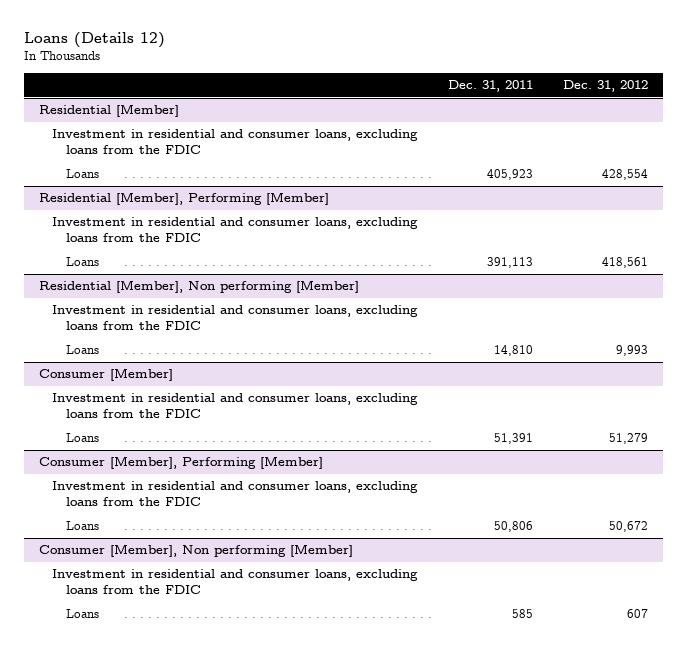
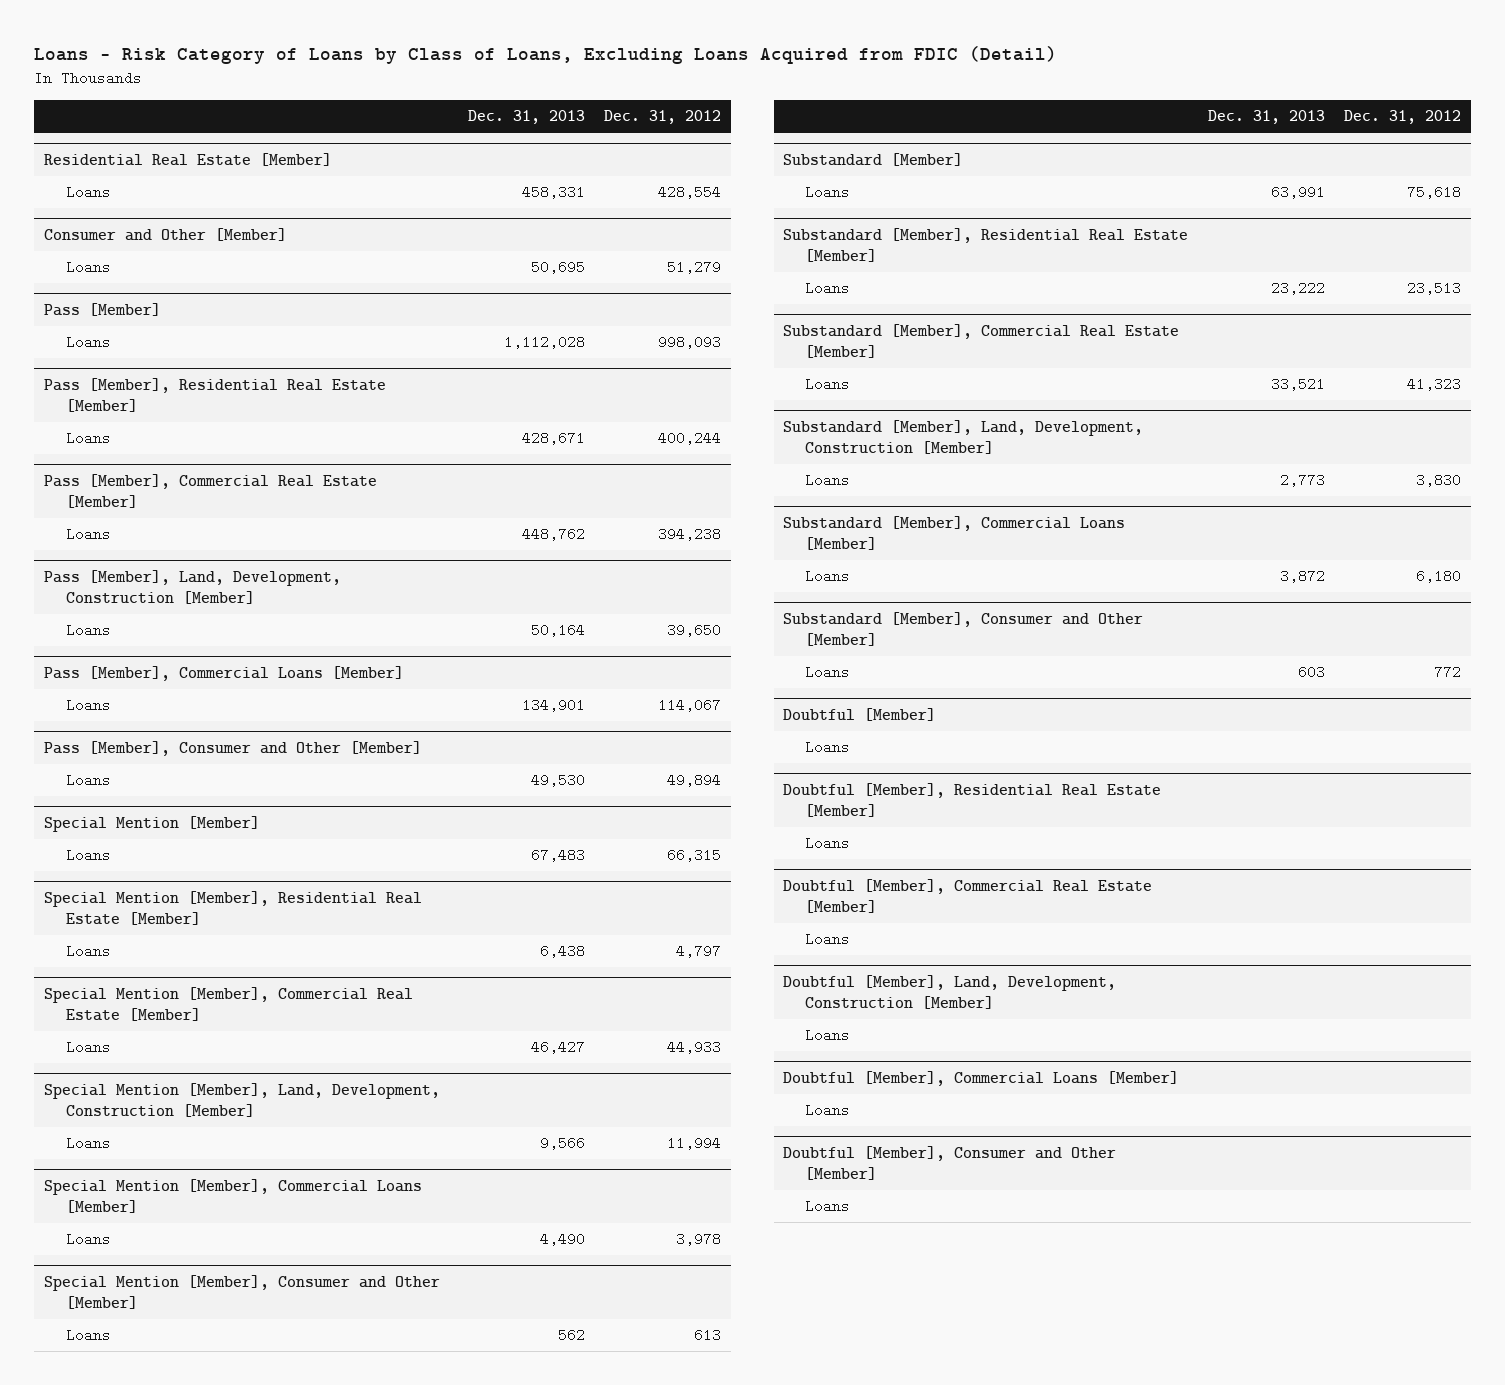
- Loans (Details 12)
+ Loans - Risk Category of Loans by Class of Loans, Excluding Loans Acquired from FDIC (Detail)
- | Dec. 31, 2011 | Dec. 31, 2012
+ | Dec. 31, 2013 | Dec. 31, 2012
- Residential [Member]
- Investment in residential and consumer loans, excluding loans from the FDIC
+ Residential Real Estate [Member]
- Residential [Member], Performing [Member]
- Investment in residential and consumer loans, excluding loans from the FDIC
- Loans | 391,113 | 418,561
- Residential [Member], Non performing [Member]
- Investment in residential and consumer loans, excluding loans from the FDIC
- Loans | 14,810 | 9,993
- Consumer [Member]
- Investment in residential and consumer loans, excluding loans from the FDIC
+ Consumer and Other [Member]
- Consumer [Member], Performing [Member]
- Investment in residential and consumer loans, excluding loans from the FDIC
- Loans | 50,806 | 50,672
- Consumer [Member], Non performing [Member]
- Investment in residential and consumer loans, excluding loans from the FDIC
- Loans | 585 | 607
+ Pass [Member]
+ Loans | 1,112,028 | 998,093
+ Pass [Member], Residential Real Estate [Member]
+ Loans | 428,671 | 400,244
+ Pass [Member], Commercial Real Estate [Member]
+ Loans | 448,762 | 394,238
+ Pass [Member], Land, Development, Construction [Member]
+ Loans | 50,164 | 39,650
+ Pass [Member], Commercial Loans [Member]
+ Loans | 134,901 | 114,067
+ Pass [Member], Consumer and Other [Member]
+ Loans | 49,530 | 49,894
+ Special Mention [Member]
+ Loans | 67,483 | 66,315
+ Special Mention [Member], Residential Real Estate [Member]
+ Loans | 6,438 | 4,797
+ Special Mention [Member], Commercial Real Estate [Member]
+ Loans | 46,427 | 44,933
+ Special Mention [Member], Land, Development, Construction [Member]
+ Loans | 9,566 | 11,994
+ Special Mention [Member], Commercial Loans [Member]
+ Loans | 4,490 | 3,978
+ Special Mention [Member], Consumer and Other [Member]
+ Loans | 562 | 613
+ Substandard [Member]
+ Loans | 63,991 | 75,618
+ Substandard [Member], Residential Real Estate [Member]
+ Loans | 23,222 | 23,513
+ Substandard [Member], Commercial Real Estate [Member]
+ Loans | 33,521 | 41,323
+ Substandard [Member], Land, Development, Construction [Member]
+ Loans | 2,773 | 3,830
+ Substandard [Member], Commercial Loans [Member]
+ Loans | 3,872 | 6,180
+ Substandard [Member], Consumer and Other [Member]
+ Loans | 603 | 772
+ Doubtful [Member]
+ Loans
+ Doubtful [Member], Residential Real Estate [Member]
+ Loans
+ Doubtful [Member], Commercial Real Estate [Member]
+ Loans
+ Doubtful [Member], Land, Development, Construction [Member]
+ Loans
+ Doubtful [Member], Commercial Loans [Member]
+ Loans
+ Doubtful [Member], Consumer and Other [Member]
+ Loans

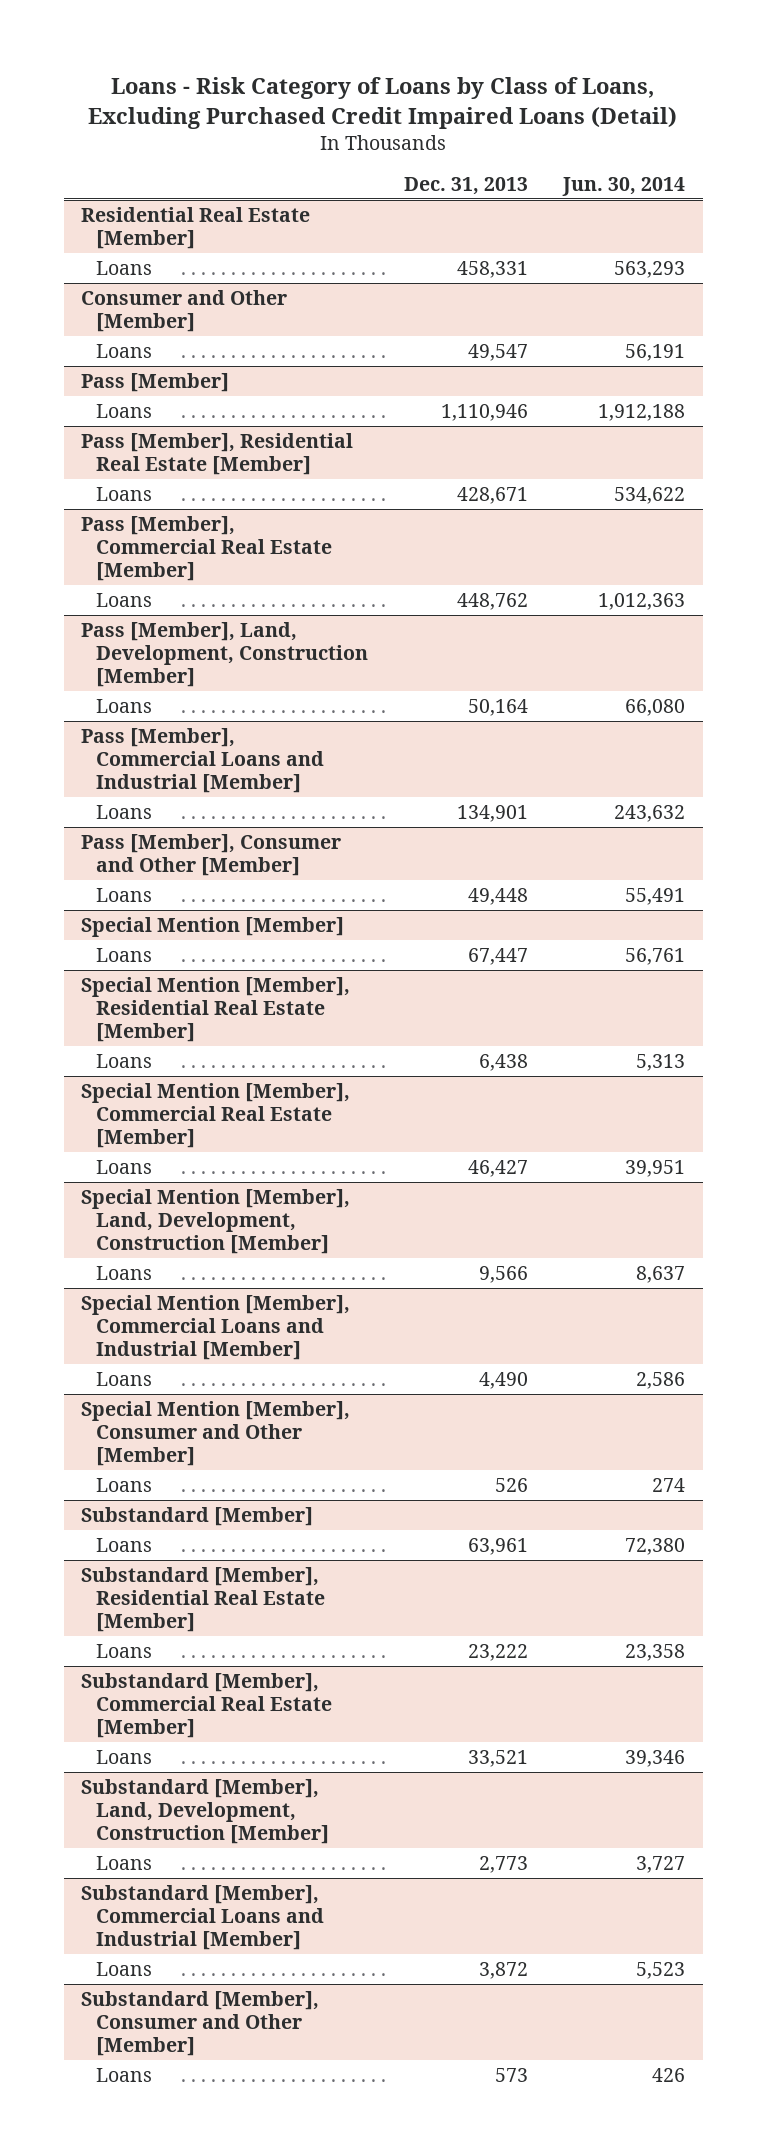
- Loans - Risk Category of Loans by Class of Loans, Excluding Loans Acquired from FDIC (Detail)
+ Loans - Risk Category of Loans by Class of Loans, Excluding Purchased Credit Impaired Loans (Detail)
- | Dec. 31, 2013 | Dec. 31, 2012
+ | Dec. 31, 2013 | Jun. 30, 2014
@ Consumer and Other [Member]
- Loans | 50,695 | 51,279
+ Loans | 49,547 | 56,191
@ Pass [Member]
- Loans | 1,112,028 | 998,093
+ Loans | 1,110,946 | 1,912,188
- Pass [Member], Commercial Loans [Member]
+ Pass [Member], Commercial Loans and Industrial [Member]
@ Pass [Member], Consumer and Other [Member]
- Loans | 49,530 | 49,894
+ Loans | 49,448 | 55,491
@ Special Mention [Member]
- Loans | 67,483 | 66,315
+ Loans | 67,447 | 56,761
- Special Mention [Member], Commercial Loans [Member]
+ Special Mention [Member], Commercial Loans and Industrial [Member]
@ Special Mention [Member], Consumer and Other [Member]
- Loans | 562 | 613
+ Loans | 526 | 274
@ Substandard [Member]
- Loans | 63,991 | 75,618
+ Loans | 63,961 | 72,380
- Substandard [Member], Commercial Loans [Member]
+ Substandard [Member], Commercial Loans and Industrial [Member]
@ Substandard [Member], Consumer and Other [Member]
- Loans | 603 | 772
- Doubtful [Member]
- Loans
- Doubtful [Member], Residential Real Estate [Member]
- Loans
- Doubtful [Member], Commercial Real Estate [Member]
- Loans
- Doubtful [Member], Land, Development, Construction [Member]
- Loans
- Doubtful [Member], Commercial Loans [Member]
- Loans
- Doubtful [Member], Consumer and Other [Member]
- Loans
@ Substandard [Member], Consumer and Other [Member]
+ Loans | 573 | 426

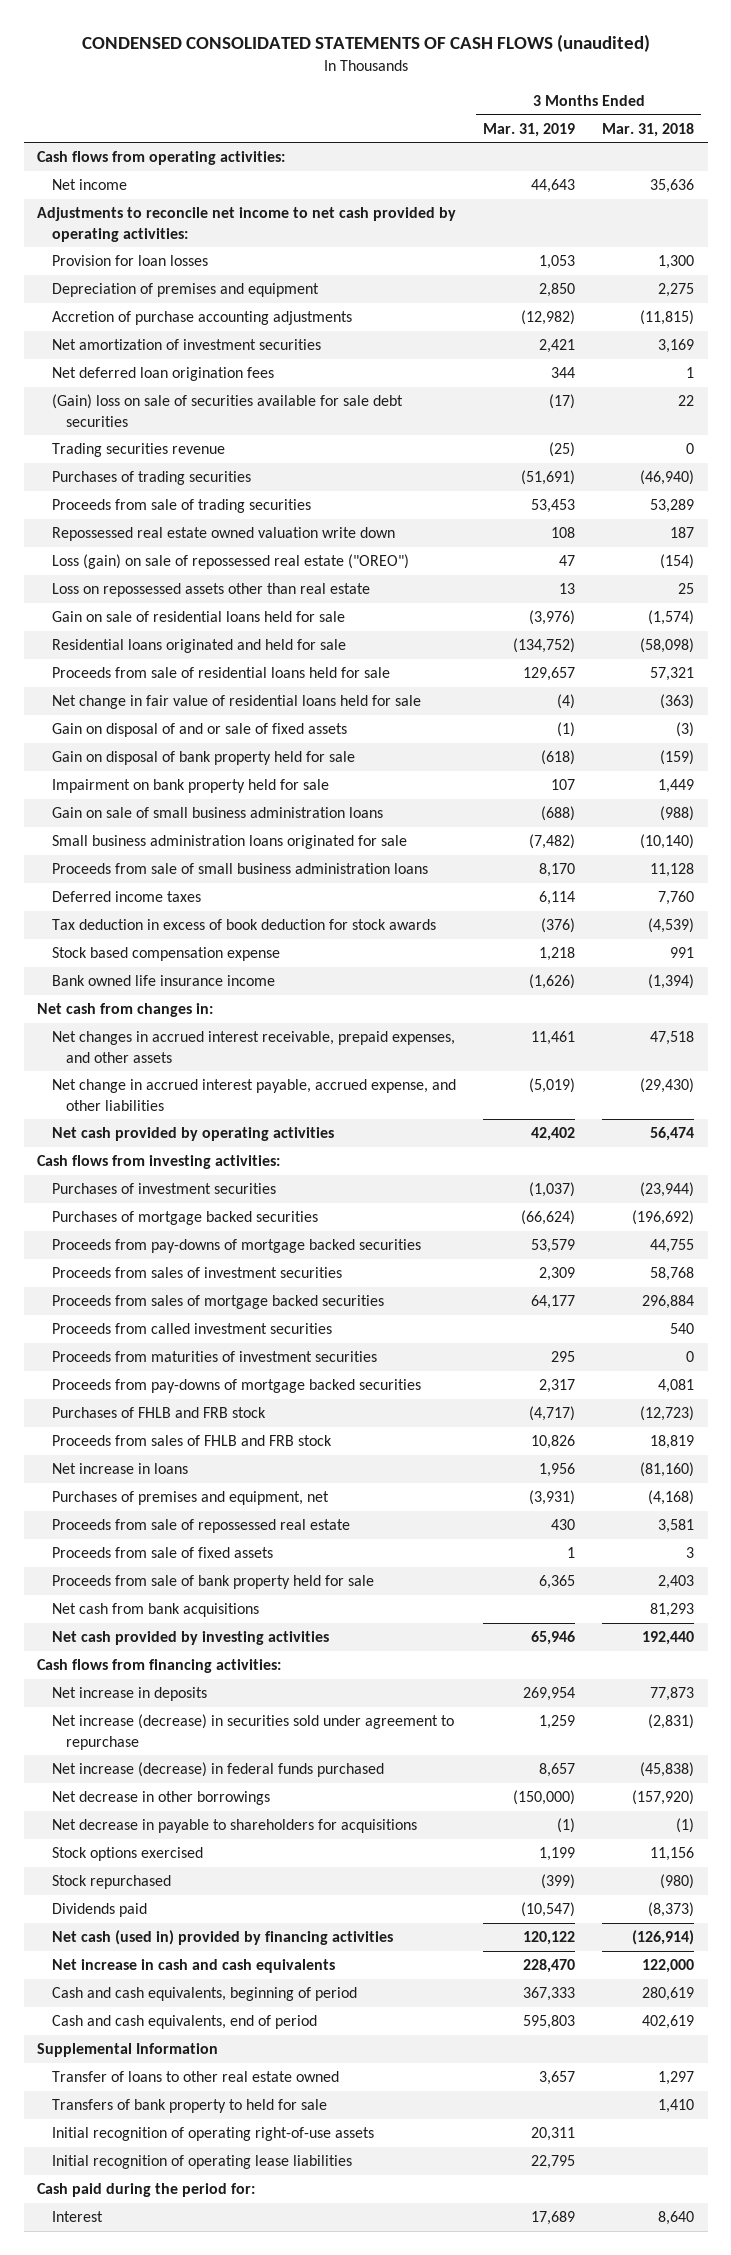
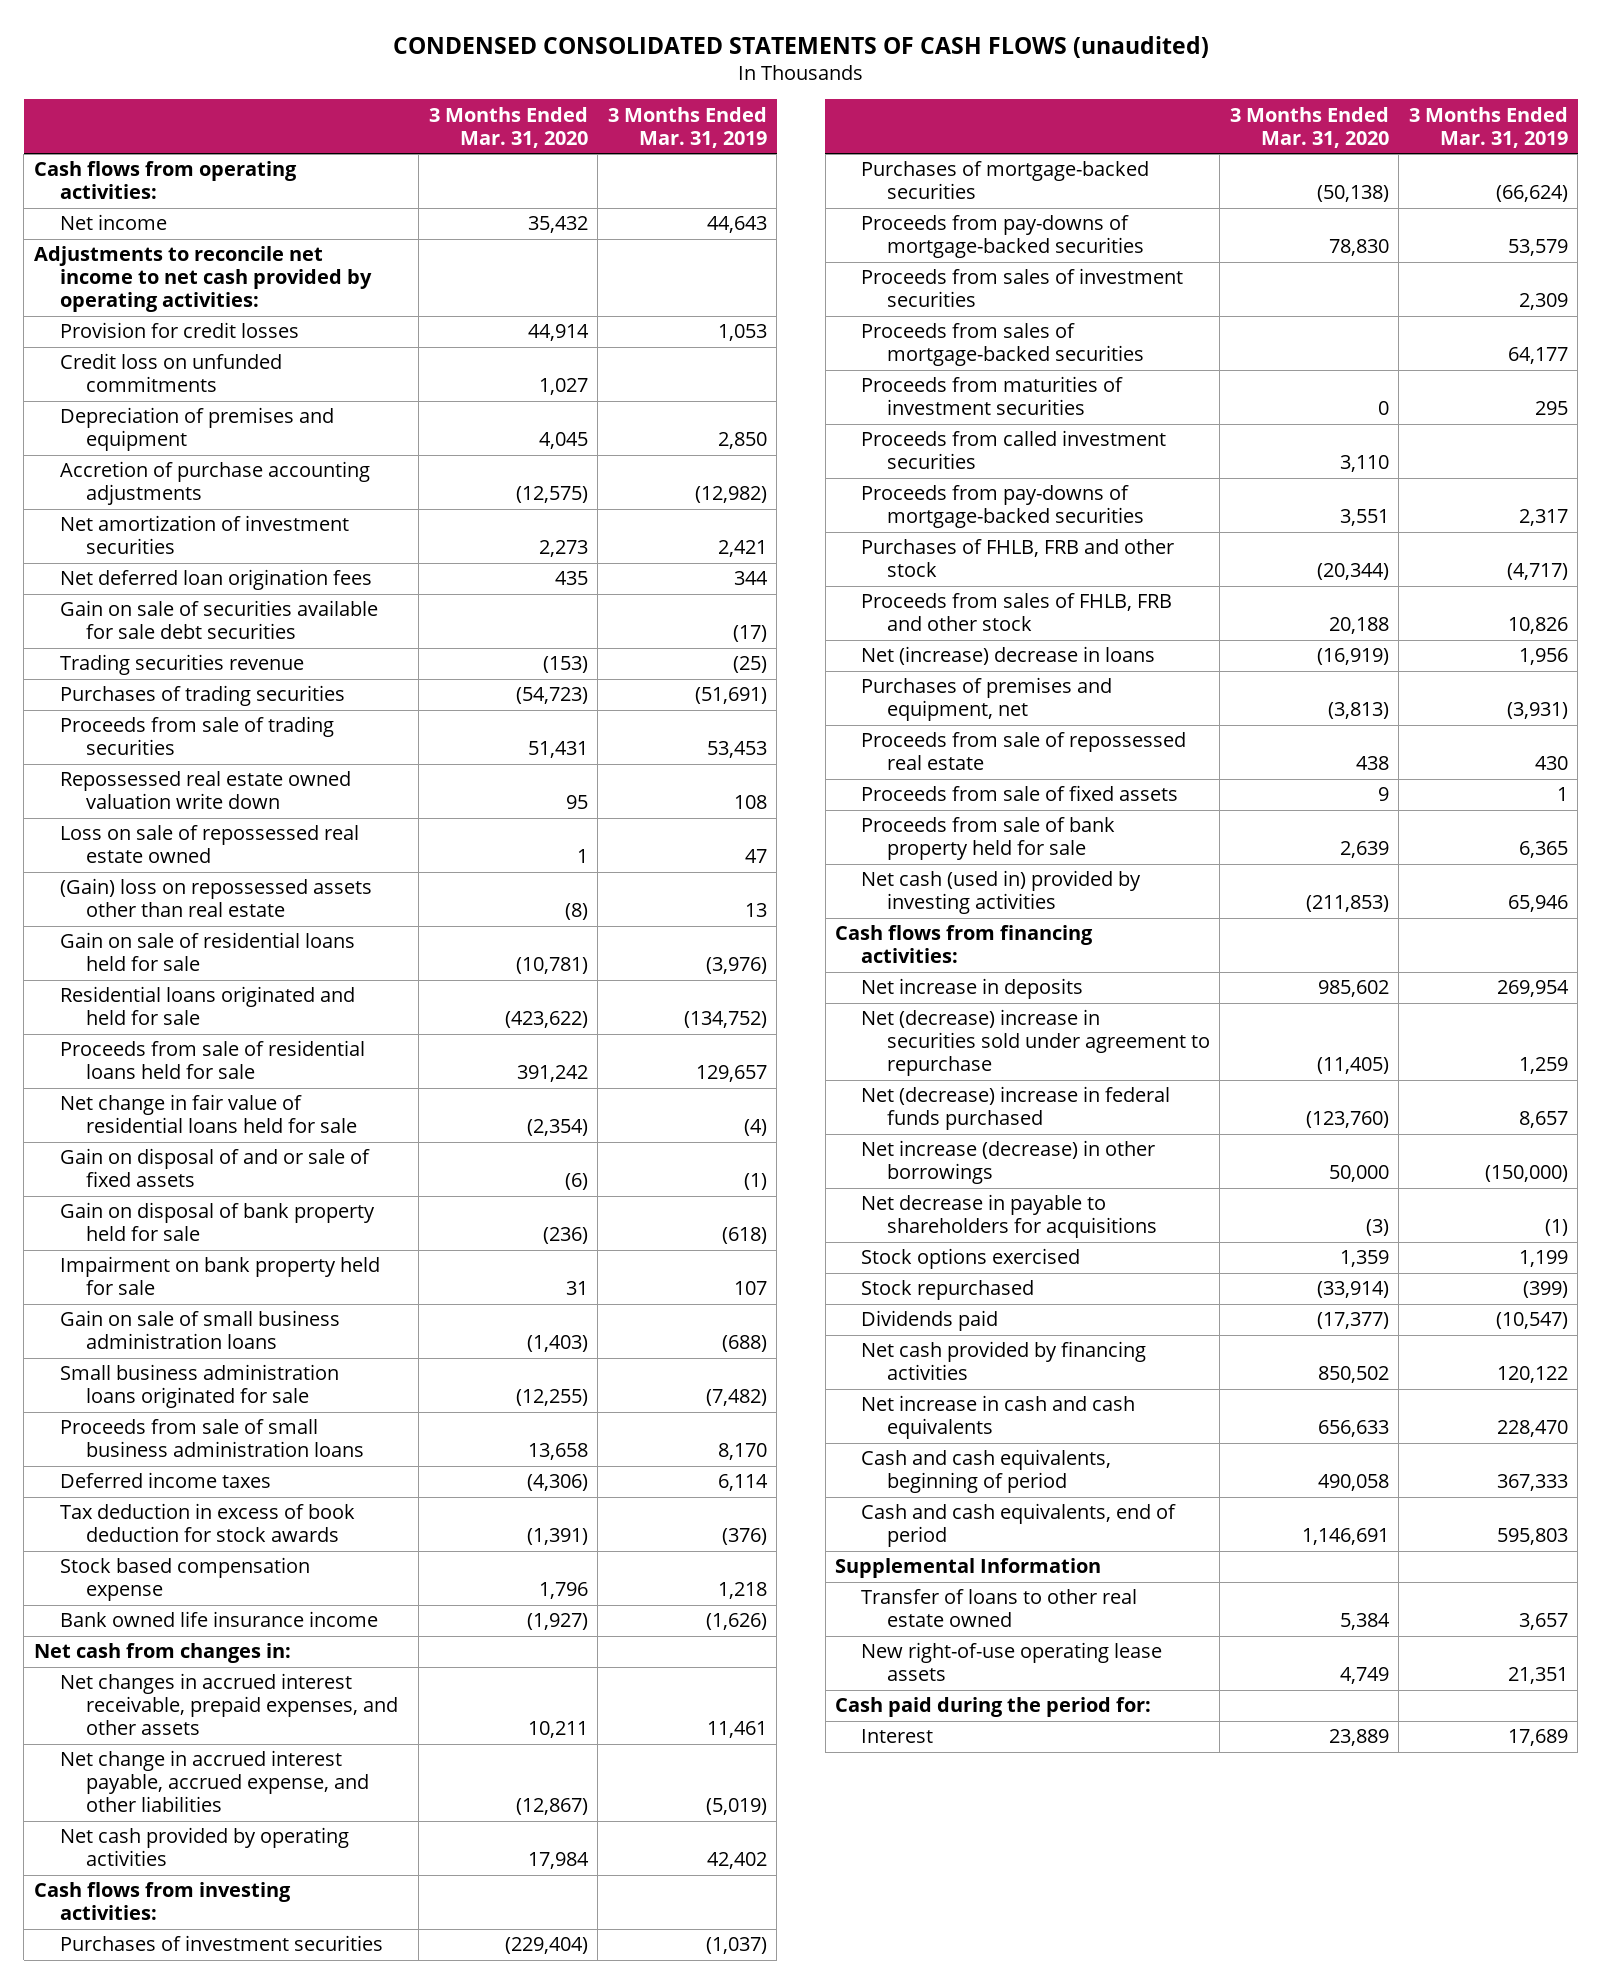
- | 3 Months Ended Mar. 31, 2019 | 3 Months Ended Mar. 31, 2018
+ | 3 Months Ended Mar. 31, 2020 | 3 Months Ended Mar. 31, 2019
- Provision for loan losses | 1,053 | 1,300
+ Provision for credit losses | 44,914 | 1,053
+ Credit loss on unfunded commitments | 1,027 |
- (Gain) loss on sale of securities available for sale debt securities | (17) | 22
+ Gain on sale of securities available for sale debt securities | | (17)
- Loss (gain) on sale of repossessed real estate ("OREO") | 47 | (154)
- Loss on repossessed assets other than real estate | 13 | 25
+ Loss on sale of repossessed real estate owned | 1 | 47
+ (Gain) loss on repossessed assets other than real estate | (8) | 13
- Purchases of mortgage backed securities | (66,624) | (196,692)
- Proceeds from pay-downs of mortgage backed securities | 53,579 | 44,755
+ Purchases of mortgage-backed securities | (50,138) | (66,624)
+ Proceeds from pay-downs of mortgage-backed securities | 78,830 | 53,579
- Proceeds from sales of mortgage backed securities | 64,177 | 296,884
+ Proceeds from sales of mortgage-backed securities | | 64,177
- Proceeds from pay-downs of mortgage backed securities | 2,317 | 4,081
- Purchases of FHLB and FRB stock | (4,717) | (12,723)
- Proceeds from sales of FHLB and FRB stock | 10,826 | 18,819
- Net increase in loans | 1,956 | (81,160)
moved down: Proceeds from called investment securities | 3,110 |
+ Proceeds from pay-downs of mortgage-backed securities | 3,551 | 2,317
+ Purchases of FHLB, FRB and other stock | (20,344) | (4,717)
+ Proceeds from sales of FHLB, FRB and other stock | 20,188 | 10,826
+ Net (increase) decrease in loans | (16,919) | 1,956
- Net cash from bank acquisitions | | 81,293
- Net cash provided by investing activities | 65,946 | 192,440
+ Net cash (used in) provided by investing activities | (211,853) | 65,946
- Net increase (decrease) in securities sold under agreement to repurchase | 1,259 | (2,831)
- Net increase (decrease) in federal funds purchased | 8,657 | (45,838)
- Net decrease in other borrowings | (150,000) | (157,920)
+ Net (decrease) increase in securities sold under agreement to repurchase | (11,405) | 1,259
+ Net (decrease) increase in federal funds purchased | (123,760) | 8,657
+ Net increase (decrease) in other borrowings | 50,000 | (150,000)
- Net cash (used in) provided by financing activities | 120,122 | (126,914)
+ Net cash provided by financing activities | 850,502 | 120,122
- Transfers of bank property to held for sale | | 1,410
- Initial recognition of operating right-of-use assets | 20,311 |
- Initial recognition of operating lease liabilities | 22,795 |
+ New right-of-use operating lease assets | 4,749 | 21,351

